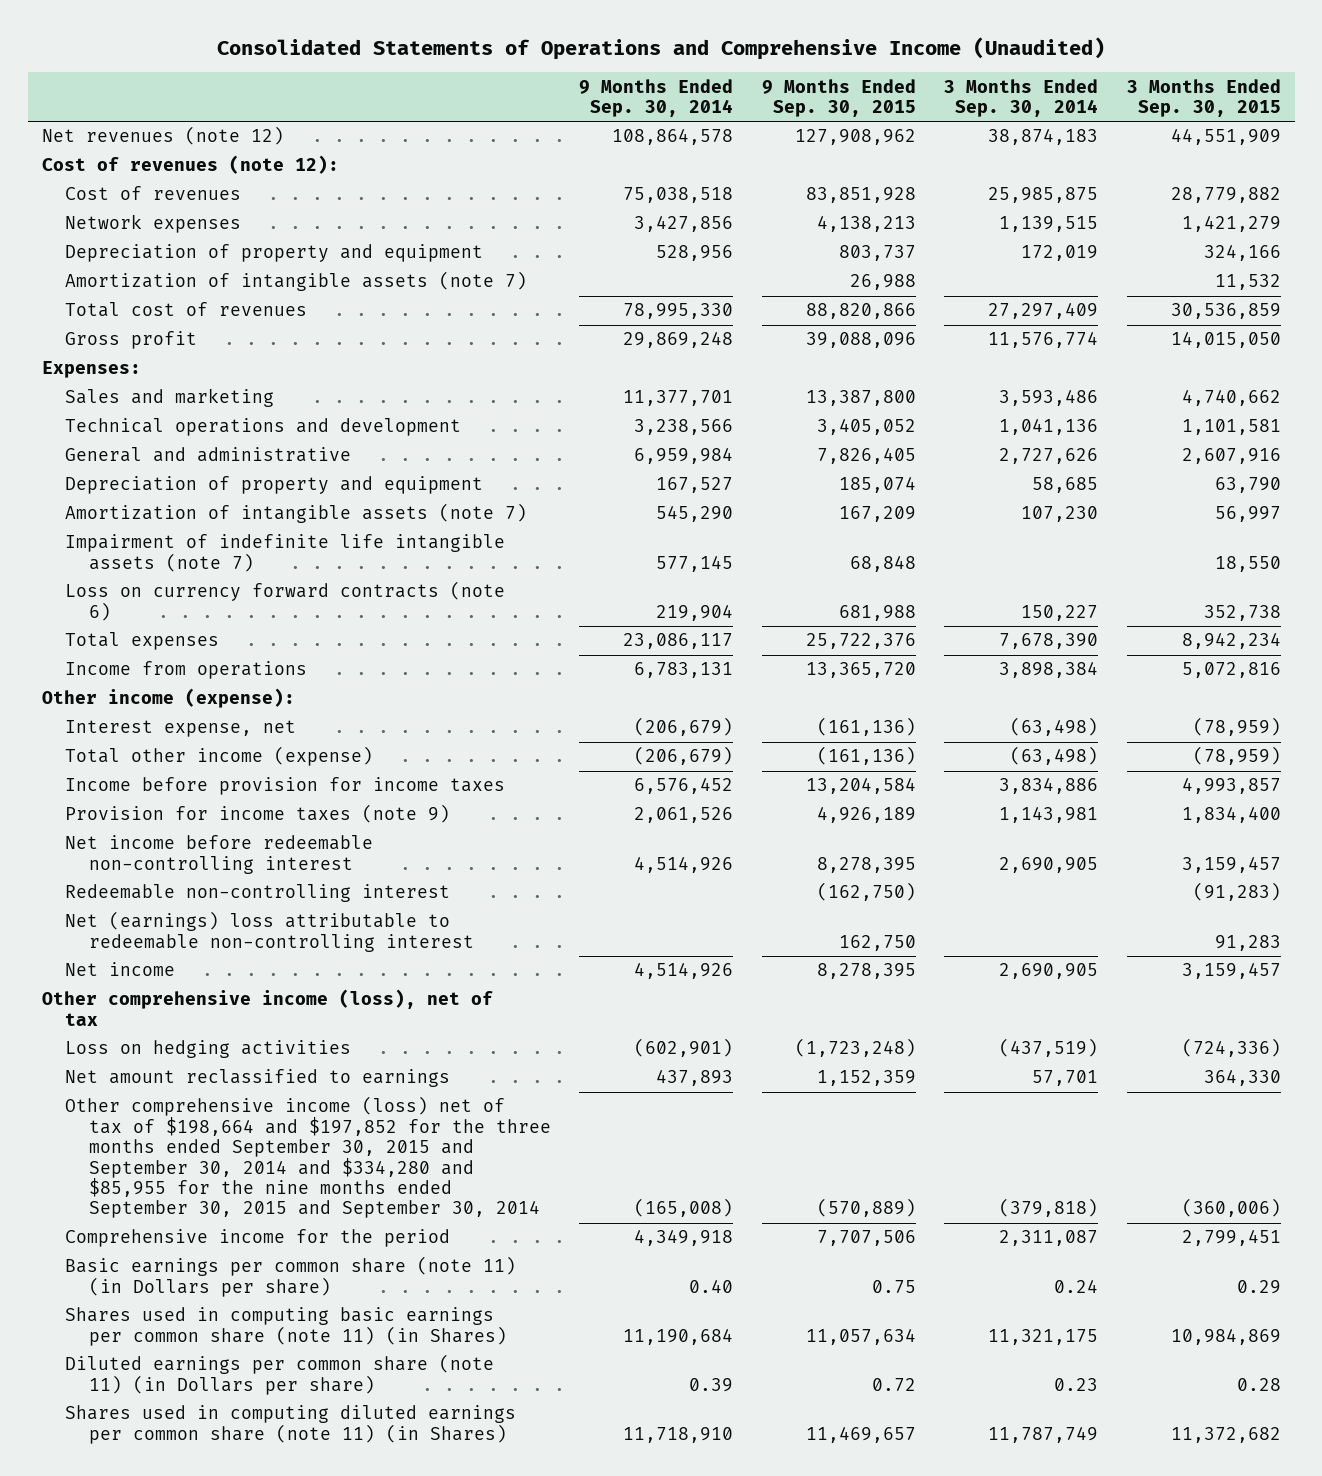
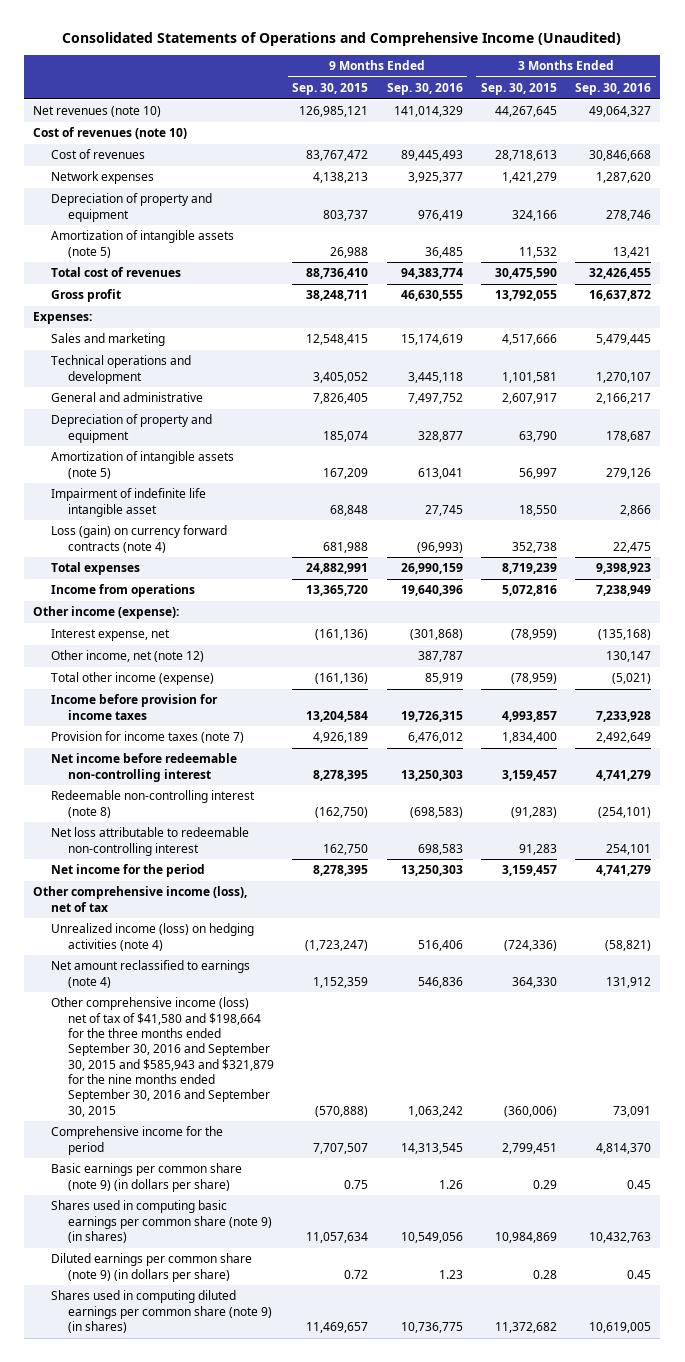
- | 9 Months Ended Sep. 30, 2014 | 9 Months Ended Sep. 30, 2015 | 3 Months Ended Sep. 30, 2014 | 3 Months Ended Sep. 30, 2015
+ | 9 Months Ended Sep. 30, 2015 | 9 Months Ended Sep. 30, 2016 | 3 Months Ended Sep. 30, 2015 | 3 Months Ended Sep. 30, 2016
- Net revenues (note 12) | 108,864,578 | 127,908,962 | 38,874,183 | 44,551,909
- Cost of revenues (note 12):
- Cost of revenues | 75,038,518 | 83,851,928 | 25,985,875 | 28,779,882
+ Net revenues (note 10) | 126,985,121 | 141,014,329 | 44,267,645 | 49,064,327
+ Cost of revenues (note 10)
+ Cost of revenues | 83,767,472 | 89,445,493 | 28,718,613 | 30,846,668
- Amortization of intangible assets (note 7) | | 26,988 | | 11,532
- Total cost of revenues | 78,995,330 | 88,820,866 | 27,297,409 | 30,536,859
- Gross profit | 29,869,248 | 39,088,096 | 11,576,774 | 14,015,050
+ Amortization of intangible assets (note 5) | 26,988 | 36,485 | 11,532 | 13,421
+ Total cost of revenues | 88,736,410 | 94,383,774 | 30,475,590 | 32,426,455
+ Gross profit | 38,248,711 | 46,630,555 | 13,792,055 | 16,637,872
- Sales and marketing | 11,377,701 | 13,387,800 | 3,593,486 | 4,740,662
+ Sales and marketing | 12,548,415 | 15,174,619 | 4,517,666 | 5,479,445
- General and administrative | 6,959,984 | 7,826,405 | 2,727,626 | 2,607,916
+ General and administrative | 7,826,405 | 7,497,752 | 2,607,917 | 2,166,217
- Amortization of intangible assets (note 7) | 545,290 | 167,209 | 107,230 | 56,997
- Impairment of indefinite life intangible assets (note 7) | 577,145 | 68,848 | | 18,550
- Loss on currency forward contracts (note 6) | 219,904 | 681,988 | 150,227 | 352,738
- Total expenses | 23,086,117 | 25,722,376 | 7,678,390 | 8,942,234
+ Amortization of intangible assets (note 5) | 167,209 | 613,041 | 56,997 | 279,126
+ Impairment of indefinite life intangible asset | 68,848 | 27,745 | 18,550 | 2,866
+ Loss (gain) on currency forward contracts (note 4) | 681,988 | (96,993) | 352,738 | 22,475
+ Total expenses | 24,882,991 | 26,990,159 | 8,719,239 | 9,398,923
+ Other income, net (note 12) | | 387,787 | | 130,147
- Provision for income taxes (note 9) | 2,061,526 | 4,926,189 | 1,143,981 | 1,834,400
+ Provision for income taxes (note 7) | 4,926,189 | 6,476,012 | 1,834,400 | 2,492,649
- Redeemable non-controlling interest | | (162,750) | | (91,283)
- Net (earnings) loss attributable to redeemable non-controlling interest | | 162,750 | | 91,283
- Net income | 4,514,926 | 8,278,395 | 2,690,905 | 3,159,457
+ Redeemable non-controlling interest (note 8) | (162,750) | (698,583) | (91,283) | (254,101)
+ Net loss attributable to redeemable non-controlling interest | 162,750 | 698,583 | 91,283 | 254,101
+ Net income for the period | 8,278,395 | 13,250,303 | 3,159,457 | 4,741,279
- Loss on hedging activities | (602,901) | (1,723,248) | (437,519) | (724,336)
- Net amount reclassified to earnings | 437,893 | 1,152,359 | 57,701 | 364,330
- Other comprehensive income (loss) net of tax of $198,664 and $197,852 for the three months ended September 30, 2015 and September 30, 2014 and $334,280 and $85,955 for the nine months ended September 30, 2015 and September 30, 2014 | (165,008) | (570,889) | (379,818) | (360,006)
- Comprehensive income for the period | 4,349,918 | 7,707,506 | 2,311,087 | 2,799,451
- Basic earnings per common share (note 11) (in Dollars per share) | 0.40 | 0.75 | 0.24 | 0.29
- Shares used in computing basic earnings per common share (note 11) (in Shares) | 11,190,684 | 11,057,634 | 11,321,175 | 10,984,869
- Diluted earnings per common share (note 11) (in Dollars per share) | 0.39 | 0.72 | 0.23 | 0.28
- Shares used in computing diluted earnings per common share (note 11) (in Shares) | 11,718,910 | 11,469,657 | 11,787,749 | 11,372,682
+ Unrealized income (loss) on hedging activities (note 4) | (1,723,247) | 516,406 | (724,336) | (58,821)
+ Net amount reclassified to earnings (note 4) | 1,152,359 | 546,836 | 364,330 | 131,912
+ Other comprehensive income (loss) net of tax of $41,580 and $198,664 for the three months ended September 30, 2016 and September 30, 2015 and $585,943 and $321,879 for the nine months ended September 30, 2016 and September 30, 2015 | (570,888) | 1,063,242 | (360,006) | 73,091
+ Comprehensive income for the period | 7,707,507 | 14,313,545 | 2,799,451 | 4,814,370
+ Basic earnings per common share (note 9) (in dollars per share) | 0.75 | 1.26 | 0.29 | 0.45
+ Shares used in computing basic earnings per common share (note 9) (in shares) | 11,057,634 | 10,549,056 | 10,984,869 | 10,432,763
+ Diluted earnings per common share (note 9) (in dollars per share) | 0.72 | 1.23 | 0.28 | 0.45
+ Shares used in computing diluted earnings per common share (note 9) (in shares) | 11,469,657 | 10,736,775 | 11,372,682 | 10,619,005

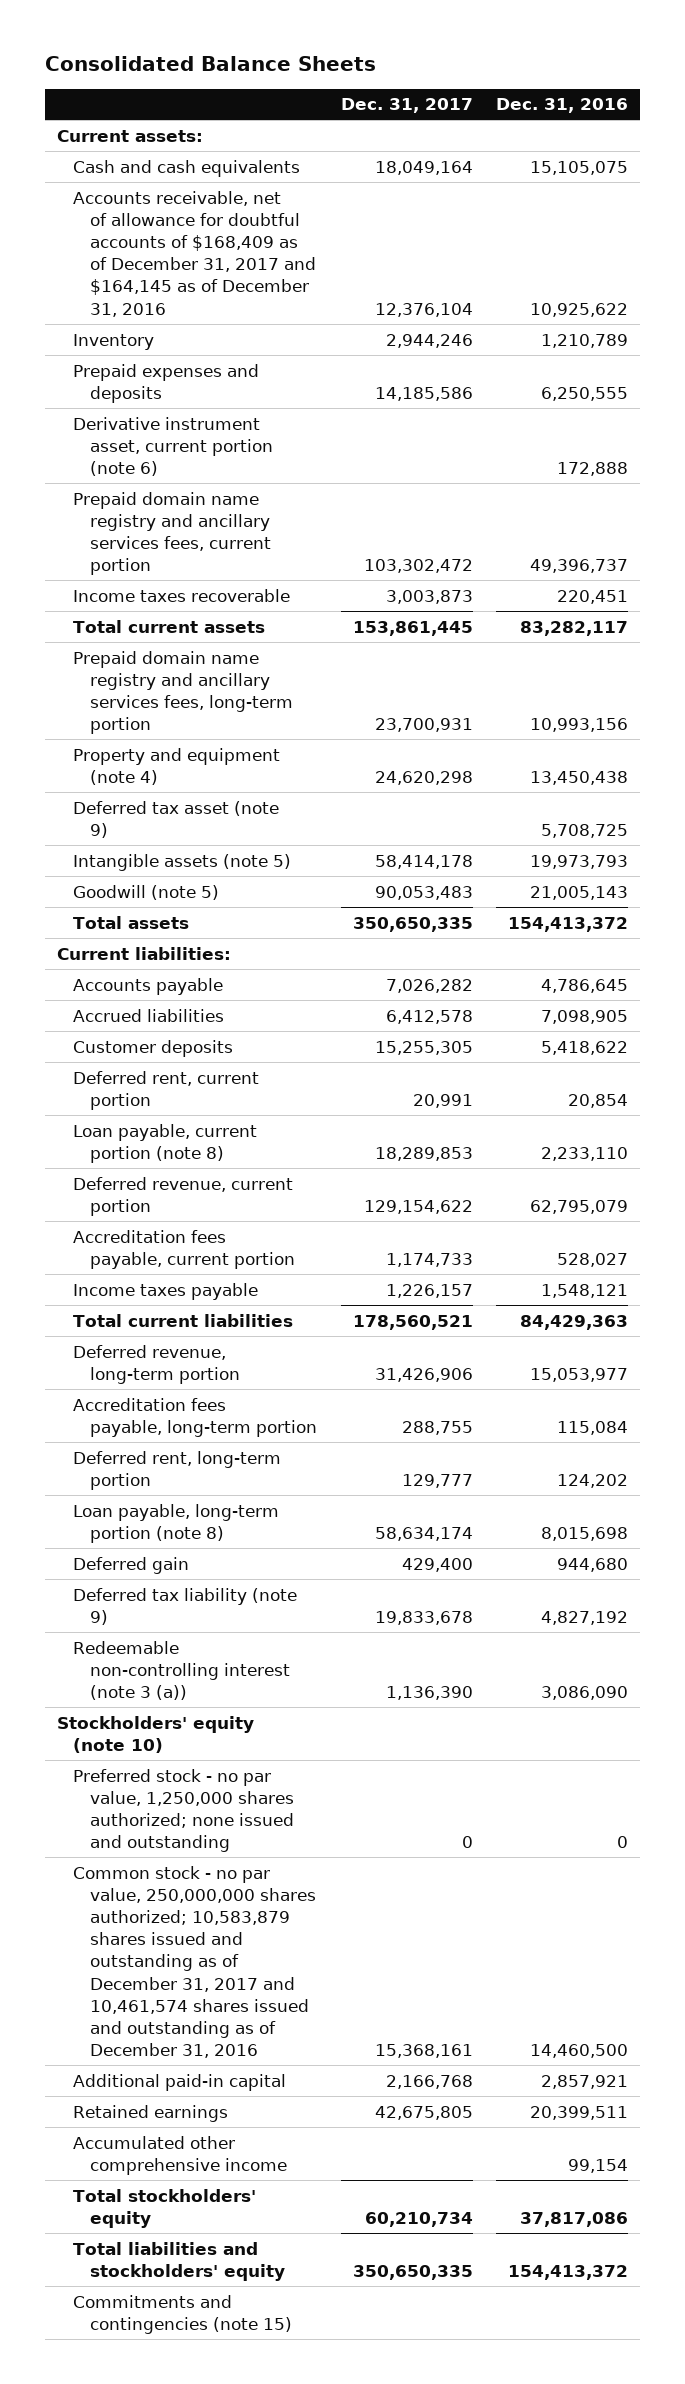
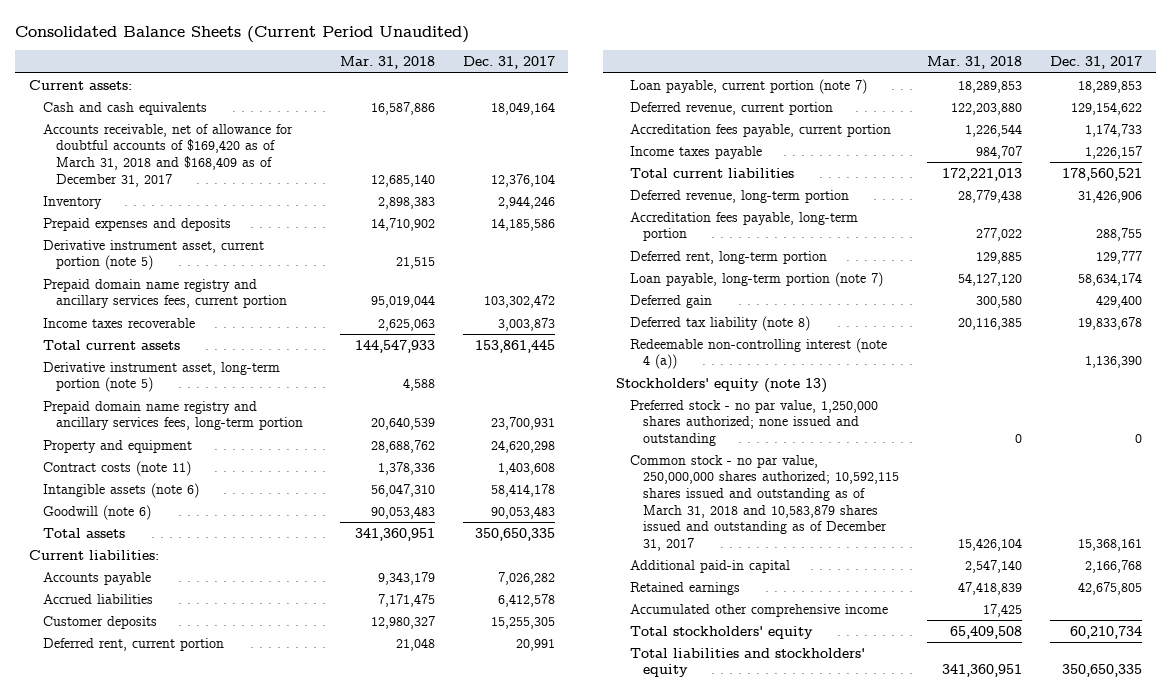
- Consolidated Balance Sheets
+ Consolidated Balance Sheets (Current Period Unaudited)
- | Dec. 31, 2017 | Dec. 31, 2016
+ | Mar. 31, 2018 | Dec. 31, 2017
- Accounts receivable, net of allowance for doubtful accounts of $168,409 as of December 31, 2017 and $164,145 as of December 31, 2016 | 12,376,104 | 10,925,622
+ Accounts receivable, net of allowance for doubtful accounts of $169,420 as of March 31, 2018 and $168,409 as of December 31, 2017 | 12,685,140 | 12,376,104
- Derivative instrument asset, current portion (note 6) | | 172,888
+ Derivative instrument asset, current portion (note 5) | 21,515 |
+ Derivative instrument asset, long-term portion (note 5) | 4,588 |
- Property and equipment (note 4) | 24,620,298 | 13,450,438
- Deferred tax asset (note 9) | | 5,708,725
- Intangible assets (note 5) | 58,414,178 | 19,973,793
- Goodwill (note 5) | 90,053,483 | 21,005,143
+ Property and equipment | 28,688,762 | 24,620,298
+ Contract costs (note 11) | 1,378,336 | 1,403,608
+ Intangible assets (note 6) | 56,047,310 | 58,414,178
+ Goodwill (note 6) | 90,053,483 | 90,053,483
- Loan payable, current portion (note 8) | 18,289,853 | 2,233,110
+ Loan payable, current portion (note 7) | 18,289,853 | 18,289,853
- Loan payable, long-term portion (note 8) | 58,634,174 | 8,015,698
+ Loan payable, long-term portion (note 7) | 54,127,120 | 58,634,174
- Deferred tax liability (note 9) | 19,833,678 | 4,827,192
- Redeemable non-controlling interest (note 3 (a)) | 1,136,390 | 3,086,090
- Stockholders' equity (note 10)
+ Deferred tax liability (note 8) | 20,116,385 | 19,833,678
+ Redeemable non-controlling interest (note 4 (a)) | | 1,136,390
+ Stockholders' equity (note 13)
- Common stock - no par value, 250,000,000 shares authorized; 10,583,879 shares issued and outstanding as of December 31, 2017 and 10,461,574 shares issued and outstanding as of December 31, 2016 | 15,368,161 | 14,460,500
+ Common stock - no par value, 250,000,000 shares authorized; 10,592,115 shares issued and outstanding as of March 31, 2018 and 10,583,879 shares issued and outstanding as of December 31, 2017 | 15,426,104 | 15,368,161
- Commitments and contingencies (note 15)

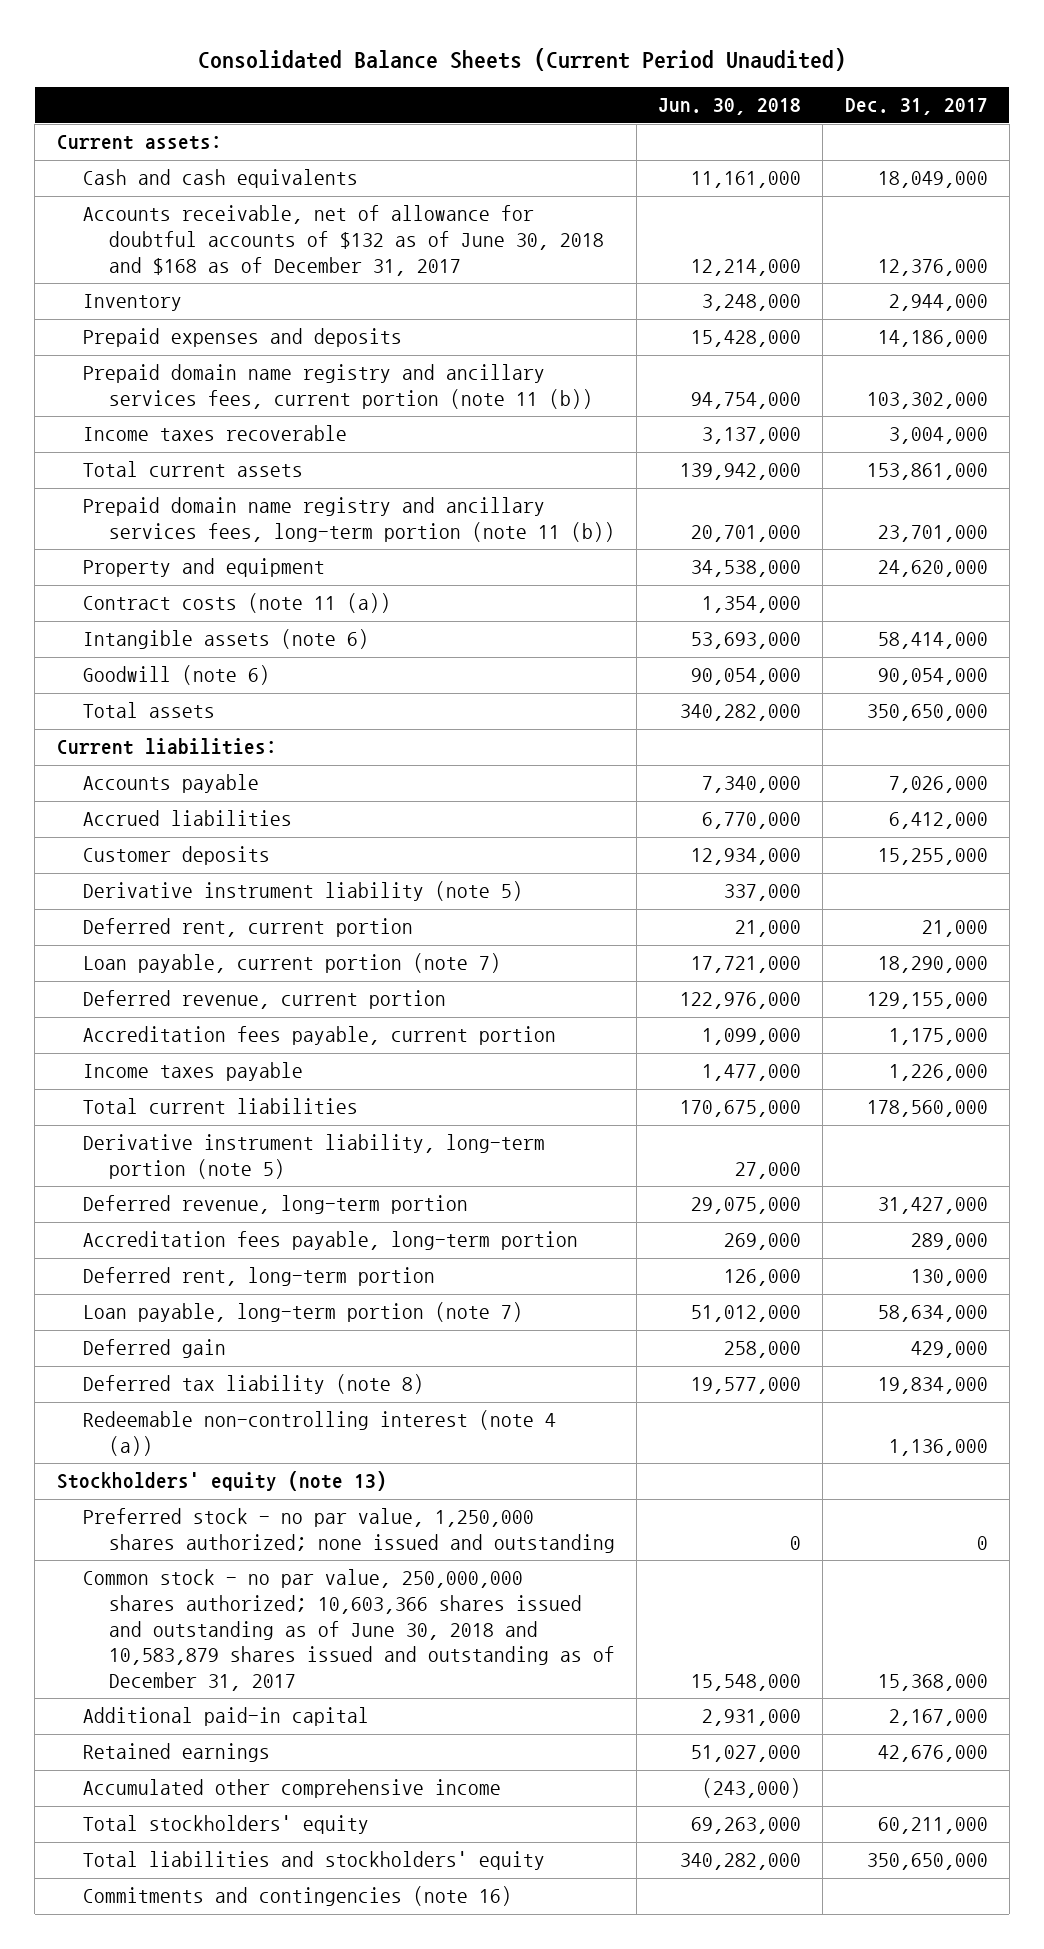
- | Mar. 31, 2018 | Dec. 31, 2017
+ | Jun. 30, 2018 | Dec. 31, 2017
- Cash and cash equivalents | 16,587,886 | 18,049,164
- Accounts receivable, net of allowance for doubtful accounts of $169,420 as of March 31, 2018 and $168,409 as of December 31, 2017 | 12,685,140 | 12,376,104
- Inventory | 2,898,383 | 2,944,246
- Prepaid expenses and deposits | 14,710,902 | 14,185,586
- Derivative instrument asset, current portion (note 5) | 21,515 |
- Prepaid domain name registry and ancillary services fees, current portion | 95,019,044 | 103,302,472
- Income taxes recoverable | 2,625,063 | 3,003,873
- Total current assets | 144,547,933 | 153,861,445
- Derivative instrument asset, long-term portion (note 5) | 4,588 |
- Prepaid domain name registry and ancillary services fees, long-term portion | 20,640,539 | 23,700,931
- Property and equipment | 28,688,762 | 24,620,298
- Contract costs (note 11) | 1,378,336 | 1,403,608
- Intangible assets (note 6) | 56,047,310 | 58,414,178
- Goodwill (note 6) | 90,053,483 | 90,053,483
- Total assets | 341,360,951 | 350,650,335
+ Cash and cash equivalents | 11,161,000 | 18,049,000
+ Accounts receivable, net of allowance for doubtful accounts of $132 as of June 30, 2018 and $168 as of December 31, 2017 | 12,214,000 | 12,376,000
+ Inventory | 3,248,000 | 2,944,000
+ Prepaid expenses and deposits | 15,428,000 | 14,186,000
+ Prepaid domain name registry and ancillary services fees, current portion (note 11 (b)) | 94,754,000 | 103,302,000
+ Income taxes recoverable | 3,137,000 | 3,004,000
+ Total current assets | 139,942,000 | 153,861,000
+ Prepaid domain name registry and ancillary services fees, long-term portion (note 11 (b)) | 20,701,000 | 23,701,000
+ Property and equipment | 34,538,000 | 24,620,000
+ Contract costs (note 11 (a)) | 1,354,000 |
+ Intangible assets (note 6) | 53,693,000 | 58,414,000
+ Goodwill (note 6) | 90,054,000 | 90,054,000
+ Total assets | 340,282,000 | 350,650,000
- Accounts payable | 9,343,179 | 7,026,282
- Accrued liabilities | 7,171,475 | 6,412,578
- Customer deposits | 12,980,327 | 15,255,305
- Deferred rent, current portion | 21,048 | 20,991
- Loan payable, current portion (note 7) | 18,289,853 | 18,289,853
- Deferred revenue, current portion | 122,203,880 | 129,154,622
- Accreditation fees payable, current portion | 1,226,544 | 1,174,733
- Income taxes payable | 984,707 | 1,226,157
- Total current liabilities | 172,221,013 | 178,560,521
- Deferred revenue, long-term portion | 28,779,438 | 31,426,906
- Accreditation fees payable, long-term portion | 277,022 | 288,755
- Deferred rent, long-term portion | 129,885 | 129,777
- Loan payable, long-term portion (note 7) | 54,127,120 | 58,634,174
- Deferred gain | 300,580 | 429,400
- Deferred tax liability (note 8) | 20,116,385 | 19,833,678
- Redeemable non-controlling interest (note 4 (a)) | | 1,136,390
+ Accounts payable | 7,340,000 | 7,026,000
+ Accrued liabilities | 6,770,000 | 6,412,000
+ Customer deposits | 12,934,000 | 15,255,000
+ Derivative instrument liability (note 5) | 337,000 |
+ Deferred rent, current portion | 21,000 | 21,000
+ Loan payable, current portion (note 7) | 17,721,000 | 18,290,000
+ Deferred revenue, current portion | 122,976,000 | 129,155,000
+ Accreditation fees payable, current portion | 1,099,000 | 1,175,000
+ Income taxes payable | 1,477,000 | 1,226,000
+ Total current liabilities | 170,675,000 | 178,560,000
+ Derivative instrument liability, long-term portion (note 5) | 27,000 |
+ Deferred revenue, long-term portion | 29,075,000 | 31,427,000
+ Accreditation fees payable, long-term portion | 269,000 | 289,000
+ Deferred rent, long-term portion | 126,000 | 130,000
+ Loan payable, long-term portion (note 7) | 51,012,000 | 58,634,000
+ Deferred gain | 258,000 | 429,000
+ Deferred tax liability (note 8) | 19,577,000 | 19,834,000
+ Redeemable non-controlling interest (note 4 (a)) | | 1,136,000
- Common stock - no par value, 250,000,000 shares authorized; 10,592,115 shares issued and outstanding as of March 31, 2018 and 10,583,879 shares issued and outstanding as of December 31, 2017 | 15,426,104 | 15,368,161
- Additional paid-in capital | 2,547,140 | 2,166,768
- Retained earnings | 47,418,839 | 42,675,805
+ Common stock - no par value, 250,000,000 shares authorized; 10,603,366 shares issued and outstanding as of June 30, 2018 and 10,583,879 shares issued and outstanding as of December 31, 2017 | 15,548,000 | 15,368,000
+ Additional paid-in capital | 2,931,000 | 2,167,000
+ Retained earnings | 51,027,000 | 42,676,000
- Total stockholders' equity | 65,409,508 | 60,210,734
- Total liabilities and stockholders' equity | 341,360,951 | 350,650,335
+ Total stockholders' equity | 69,263,000 | 60,211,000
+ Total liabilities and stockholders' equity | 340,282,000 | 350,650,000
+ Commitments and contingencies (note 16)

